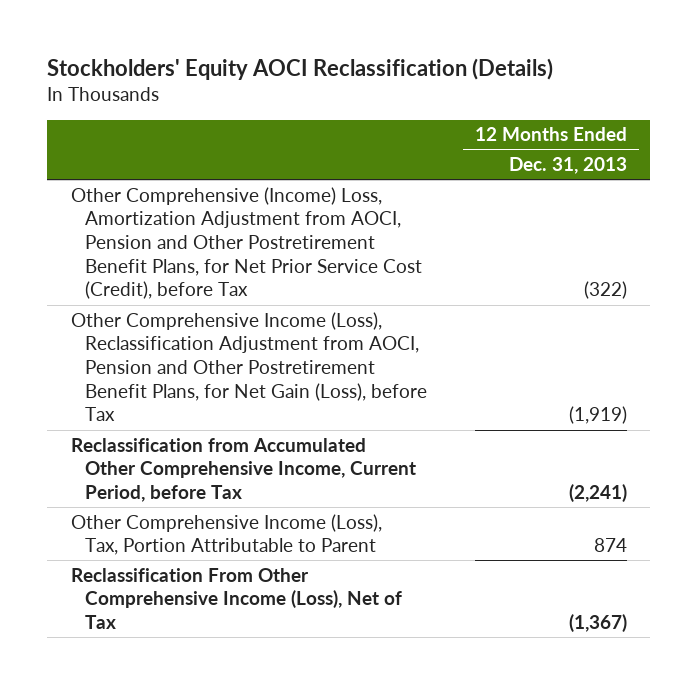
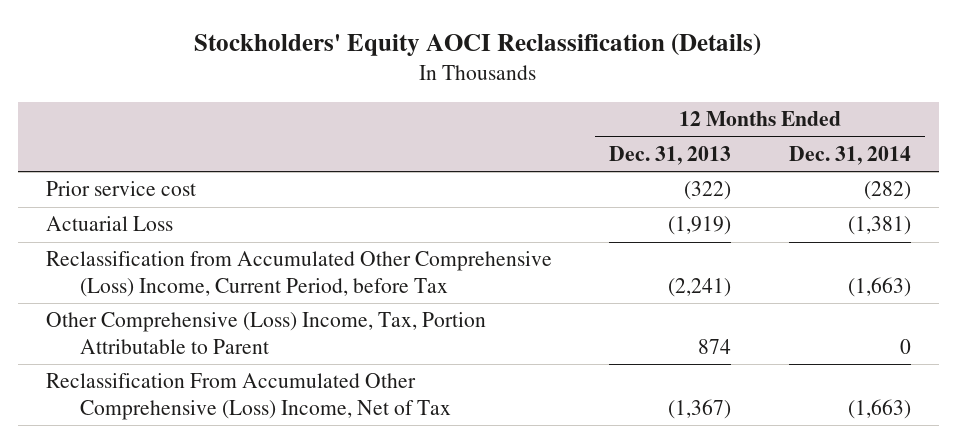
- | 12 Months Ended Dec. 31, 2013
+ | 12 Months Ended Dec. 31, 2013 | 12 Months Ended Dec. 31, 2014
- Other Comprehensive (Income) Loss, Amortization Adjustment from AOCI, Pension and Other Postretirement Benefit Plans, for Net Prior Service Cost (Credit), before Tax | (322)
- Other Comprehensive Income (Loss), Reclassification Adjustment from AOCI, Pension and Other Postretirement Benefit Plans, for Net Gain (Loss), before Tax | (1,919)
- Reclassification from Accumulated Other Comprehensive Income, Current Period, before Tax | (2,241)
- Other Comprehensive Income (Loss), Tax, Portion Attributable to Parent | 874
- Reclassification From Other Comprehensive Income (Loss), Net of Tax | (1,367)
+ Prior service cost | (322) | (282)
+ Actuarial Loss | (1,919) | (1,381)
+ Reclassification from Accumulated Other Comprehensive (Loss) Income, Current Period, before Tax | (2,241) | (1,663)
+ Other Comprehensive (Loss) Income, Tax, Portion Attributable to Parent | 874 | 0
+ Reclassification From Accumulated Other Comprehensive (Loss) Income, Net of Tax | (1,367) | (1,663)

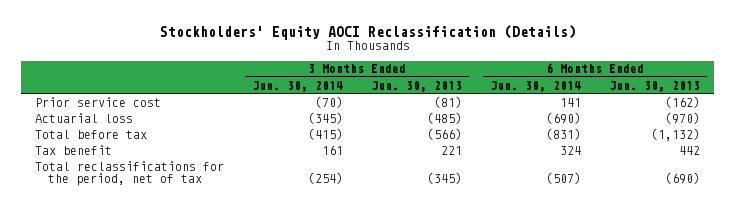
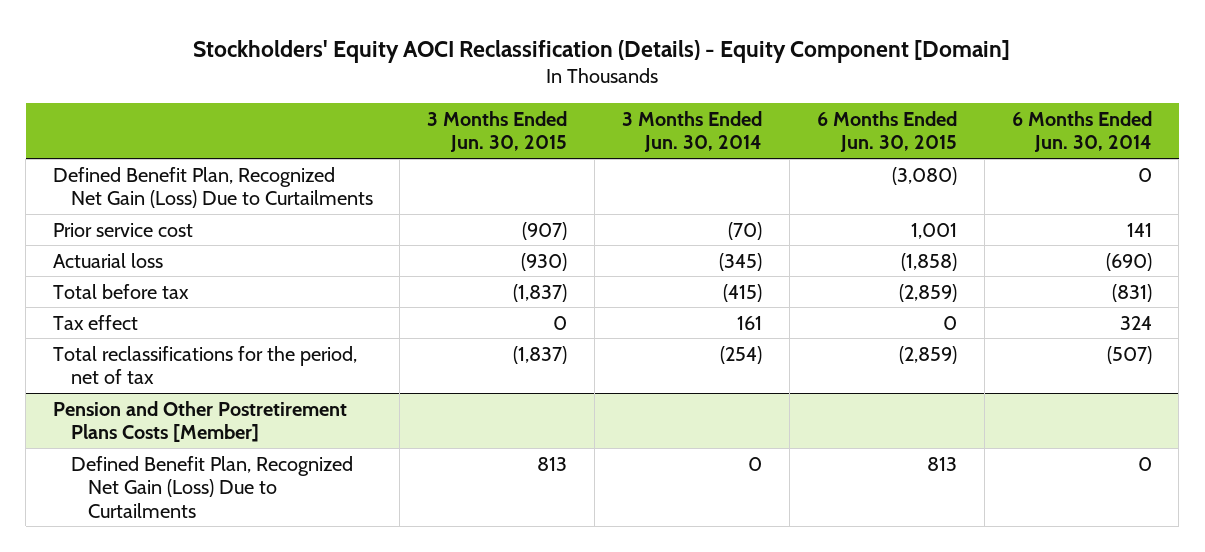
- Stockholders' Equity AOCI Reclassification (Details)
+ Stockholders' Equity AOCI Reclassification (Details) - Equity Component [Domain]
- | 3 Months Ended Jun. 30, 2014 | 3 Months Ended Jun. 30, 2013 | 6 Months Ended Jun. 30, 2014 | 6 Months Ended Jun. 30, 2013
+ | 3 Months Ended Jun. 30, 2015 | 3 Months Ended Jun. 30, 2014 | 6 Months Ended Jun. 30, 2015 | 6 Months Ended Jun. 30, 2014
+ Defined Benefit Plan, Recognized Net Gain (Loss) Due to Curtailments | | | (3,080) | 0
- Tax benefit | 161 | 221 | 324 | 442
+ Tax effect | 0 | 161 | 0 | 324
+ Pension and Other Postretirement Plans Costs [Member]
+ Defined Benefit Plan, Recognized Net Gain (Loss) Due to Curtailments | 813 | 0 | 813 | 0

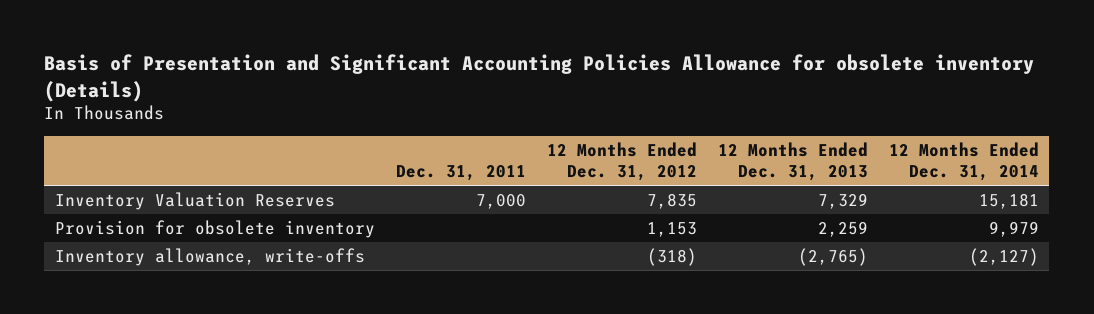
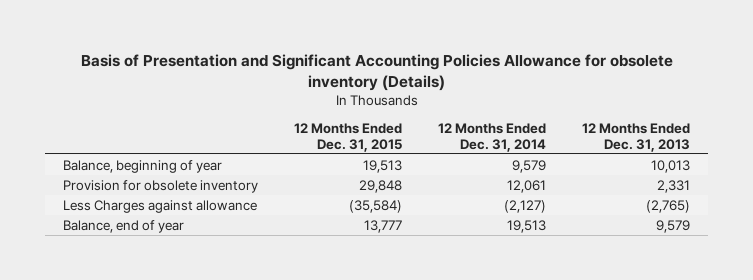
- | Dec. 31, 2011 | 12 Months Ended Dec. 31, 2012 | 12 Months Ended Dec. 31, 2013 | 12 Months Ended Dec. 31, 2014
+ | 12 Months Ended Dec. 31, 2015 | 12 Months Ended Dec. 31, 2014 | 12 Months Ended Dec. 31, 2013
- Inventory Valuation Reserves | 7,000 | 7,835 | 7,329 | 15,181
- Provision for obsolete inventory | | 1,153 | 2,259 | 9,979
- Inventory allowance, write-offs | | (318) | (2,765) | (2,127)
+ Balance, beginning of year | 19,513 | 9,579 | 10,013
+ Provision for obsolete inventory | 29,848 | 12,061 | 2,331
+ Less Charges against allowance | (35,584) | (2,127) | (2,765)
+ Balance, end of year | 13,777 | 19,513 | 9,579

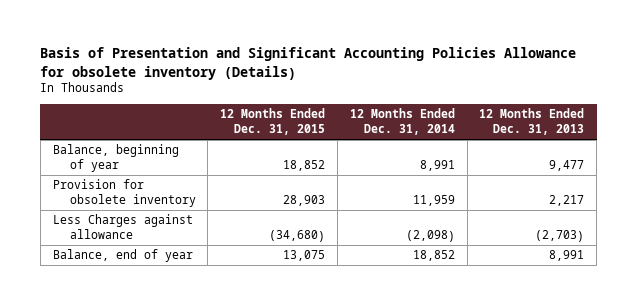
- Balance, beginning of year | 19,513 | 9,579 | 10,013
- Provision for obsolete inventory | 29,848 | 12,061 | 2,331
- Less Charges against allowance | (35,584) | (2,127) | (2,765)
- Balance, end of year | 13,777 | 19,513 | 9,579
+ Balance, beginning of year | 18,852 | 8,991 | 9,477
+ Provision for obsolete inventory | 28,903 | 11,959 | 2,217
+ Less Charges against allowance | (34,680) | (2,098) | (2,703)
+ Balance, end of year | 13,075 | 18,852 | 8,991

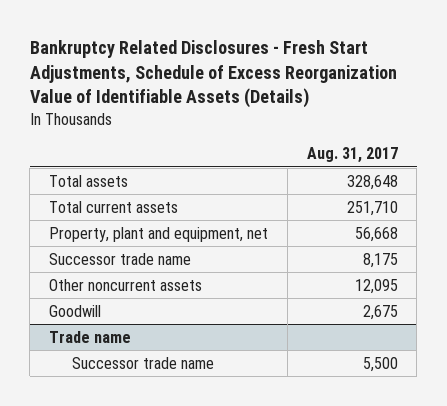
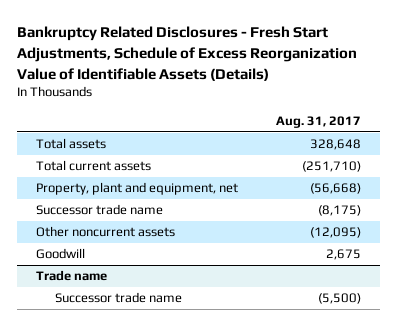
- Total current assets | 251,710
- Property, plant and equipment, net | 56,668
- Successor trade name | 8,175
- Other noncurrent assets | 12,095
+ Total current assets | (251,710)
+ Property, plant and equipment, net | (56,668)
+ Successor trade name | (8,175)
+ Other noncurrent assets | (12,095)
@ Trade name
- Successor trade name | 5,500
+ Successor trade name | (5,500)

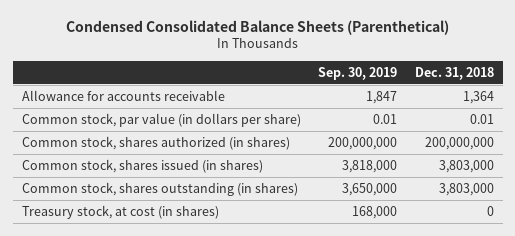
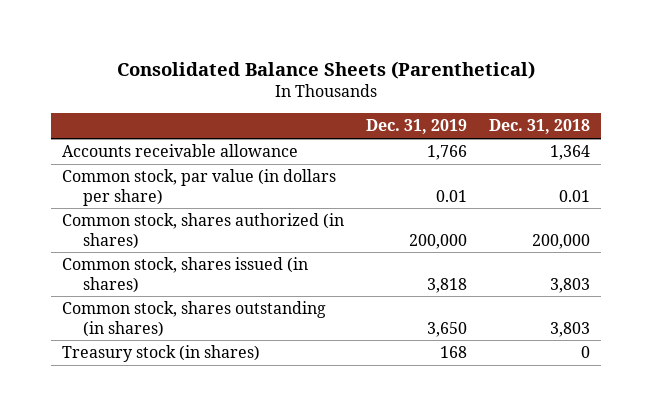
- Condensed Consolidated Balance Sheets (Parenthetical)
+ Consolidated Balance Sheets (Parenthetical)
- | Sep. 30, 2019 | Dec. 31, 2018
+ | Dec. 31, 2019 | Dec. 31, 2018
- Allowance for accounts receivable | 1,847 | 1,364
+ Accounts receivable allowance | 1,766 | 1,364
- Common stock, shares authorized (in shares) | 200,000,000 | 200,000,000
- Common stock, shares issued (in shares) | 3,818,000 | 3,803,000
- Common stock, shares outstanding (in shares) | 3,650,000 | 3,803,000
- Treasury stock, at cost (in shares) | 168,000 | 0
+ Common stock, shares authorized (in shares) | 200,000 | 200,000
+ Common stock, shares issued (in shares) | 3,818 | 3,803
+ Common stock, shares outstanding (in shares) | 3,650 | 3,803
+ Treasury stock (in shares) | 168 | 0

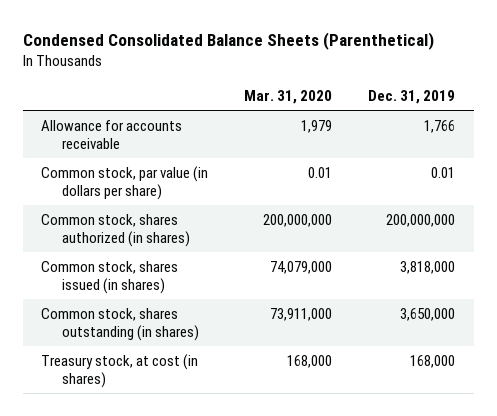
- Consolidated Balance Sheets (Parenthetical)
+ Condensed Consolidated Balance Sheets (Parenthetical)
- | Dec. 31, 2019 | Dec. 31, 2018
+ | Mar. 31, 2020 | Dec. 31, 2019
- Accounts receivable allowance | 1,766 | 1,364
+ Allowance for accounts receivable | 1,979 | 1,766
- Common stock, shares authorized (in shares) | 200,000 | 200,000
- Common stock, shares issued (in shares) | 3,818 | 3,803
- Common stock, shares outstanding (in shares) | 3,650 | 3,803
- Treasury stock (in shares) | 168 | 0
+ Common stock, shares authorized (in shares) | 200,000,000 | 200,000,000
+ Common stock, shares issued (in shares) | 74,079,000 | 3,818,000
+ Common stock, shares outstanding (in shares) | 73,911,000 | 3,650,000
+ Treasury stock, at cost (in shares) | 168,000 | 168,000

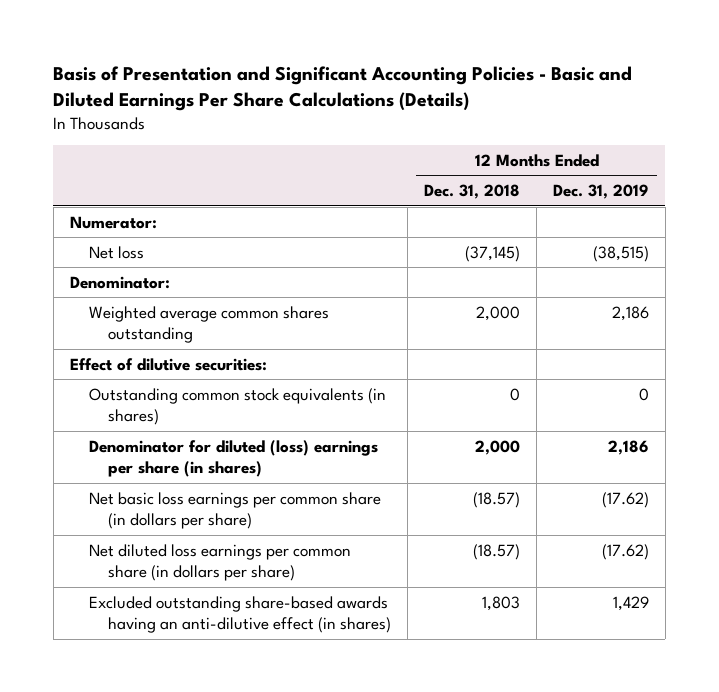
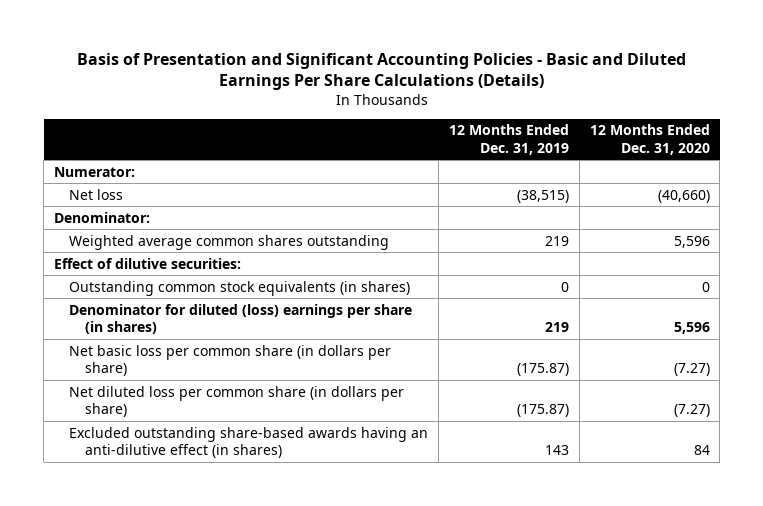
- | 12 Months Ended Dec. 31, 2018 | 12 Months Ended Dec. 31, 2019
+ | 12 Months Ended Dec. 31, 2019 | 12 Months Ended Dec. 31, 2020
- Weighted average common shares outstanding | 2,000 | 2,186
+ Weighted average common shares outstanding | 219 | 5,596
- Denominator for diluted (loss) earnings per share (in shares) | 2,000 | 2,186
- Net basic loss earnings per common share (in dollars per share) | (18.57) | (17.62)
- Net diluted loss earnings per common share (in dollars per share) | (18.57) | (17.62)
- Excluded outstanding share-based awards having an anti-dilutive effect (in shares) | 1,803 | 1,429
+ Denominator for diluted (loss) earnings per share (in shares) | 219 | 5,596
+ Net basic loss per common share (in dollars per share) | (175.87) | (7.27)
+ Net diluted loss per common share (in dollars per share) | (175.87) | (7.27)
+ Excluded outstanding share-based awards having an anti-dilutive effect (in shares) | 143 | 84

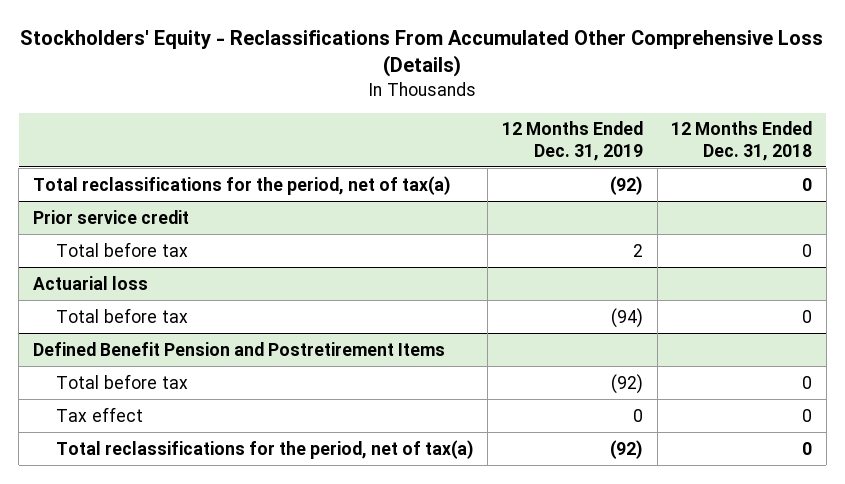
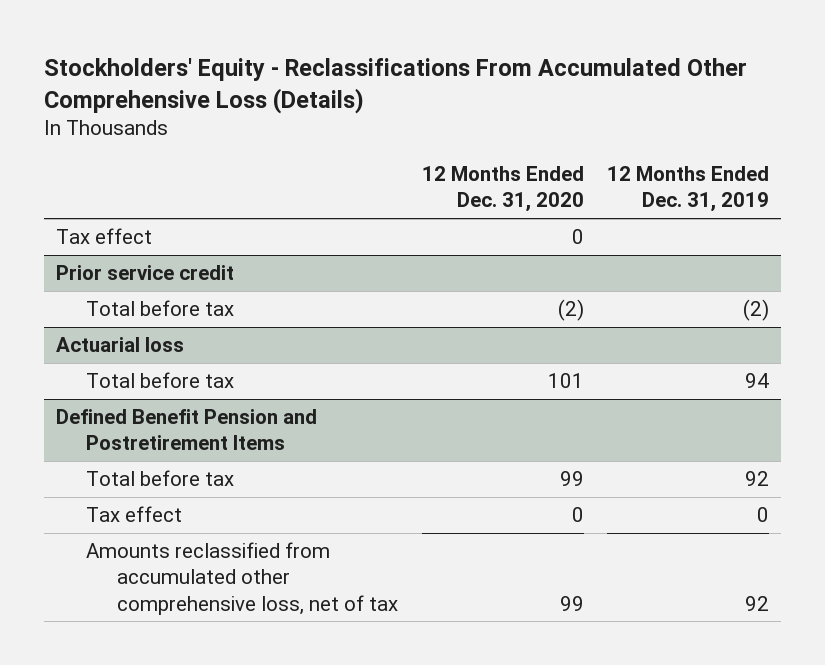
- | 12 Months Ended Dec. 31, 2019 | 12 Months Ended Dec. 31, 2018
+ | 12 Months Ended Dec. 31, 2020 | 12 Months Ended Dec. 31, 2019
- Total reclassifications for the period, net of tax(a) | (92) | 0
+ Tax effect | 0 |
@ Prior service credit
- Total before tax | 2 | 0
+ Total before tax | (2) | (2)
@ Actuarial loss
- Total before tax | (94) | 0
+ Total before tax | 101 | 94
@ Defined Benefit Pension and Postretirement Items
- Total before tax | (92) | 0
+ Total before tax | 99 | 92
- Total reclassifications for the period, net of tax(a) | (92) | 0
+ Amounts reclassified from accumulated other comprehensive loss, net of tax | 99 | 92

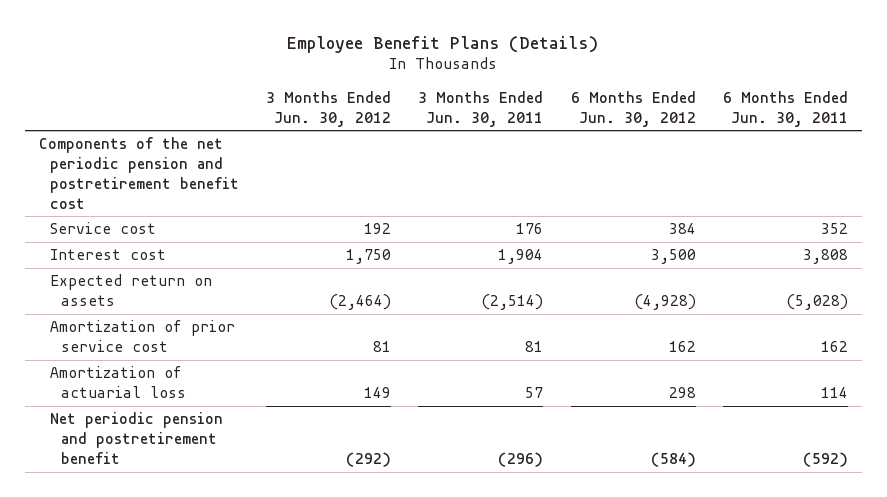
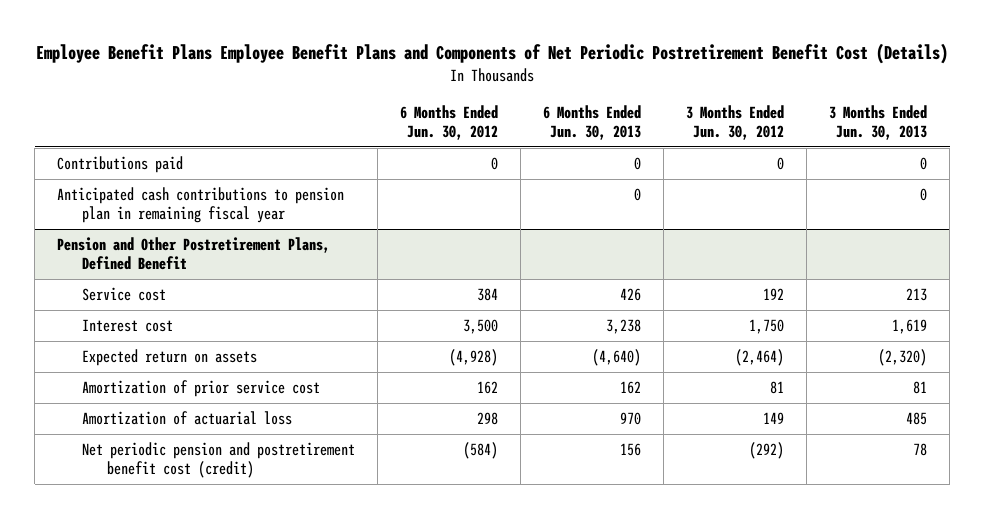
- Employee Benefit Plans (Details)
+ Employee Benefit Plans Employee Benefit Plans and Components of Net Periodic Postretirement Benefit Cost (Details)
- | 3 Months Ended Jun. 30, 2012 | 3 Months Ended Jun. 30, 2011 | 6 Months Ended Jun. 30, 2012 | 6 Months Ended Jun. 30, 2011
+ | 6 Months Ended Jun. 30, 2012 | 6 Months Ended Jun. 30, 2013 | 3 Months Ended Jun. 30, 2012 | 3 Months Ended Jun. 30, 2013
- Components of the net periodic pension and postretirement benefit cost
+ Contributions paid | 0 | 0 | 0 | 0
+ Anticipated cash contributions to pension plan in remaining fiscal year | | 0 | | 0
+ Pension and Other Postretirement Plans, Defined Benefit
- Net periodic pension and postretirement benefit | (292) | (296) | (584) | (592)
+ Net periodic pension and postretirement benefit cost (credit) | (584) | 156 | (292) | 78

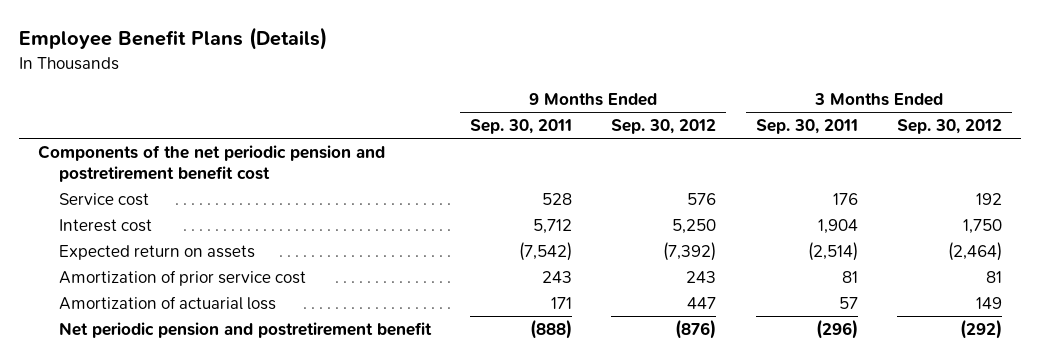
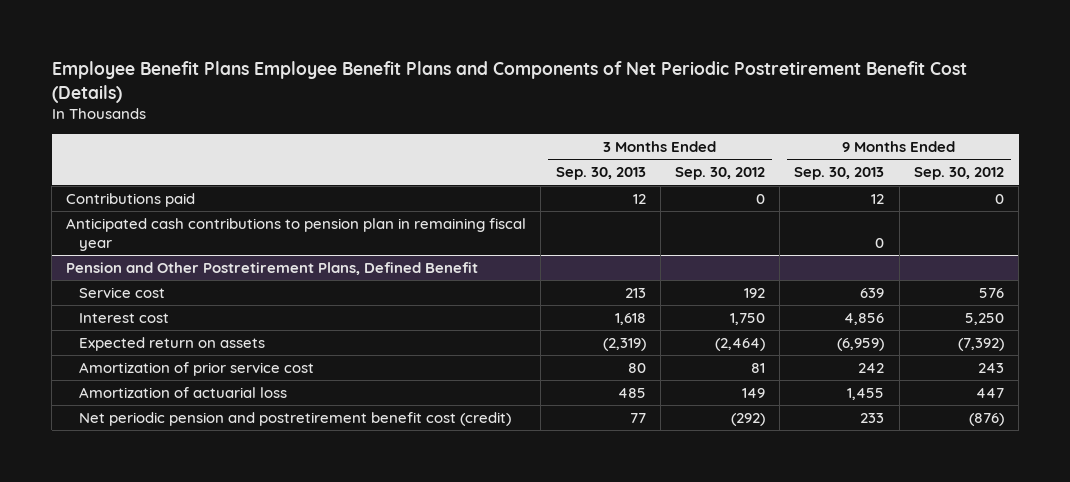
- Employee Benefit Plans (Details)
+ Employee Benefit Plans Employee Benefit Plans and Components of Net Periodic Postretirement Benefit Cost (Details)
- | 9 Months Ended Sep. 30, 2011 | 9 Months Ended Sep. 30, 2012 | 3 Months Ended Sep. 30, 2011 | 3 Months Ended Sep. 30, 2012
+ | 3 Months Ended Sep. 30, 2013 | 3 Months Ended Sep. 30, 2012 | 9 Months Ended Sep. 30, 2013 | 9 Months Ended Sep. 30, 2012
- Components of the net periodic pension and postretirement benefit cost
+ Contributions paid | 12 | 0 | 12 | 0
+ Anticipated cash contributions to pension plan in remaining fiscal year | | | 0 |
+ Pension and Other Postretirement Plans, Defined Benefit
- Net periodic pension and postretirement benefit | (888) | (876) | (296) | (292)
+ Net periodic pension and postretirement benefit cost (credit) | 77 | (292) | 233 | (876)

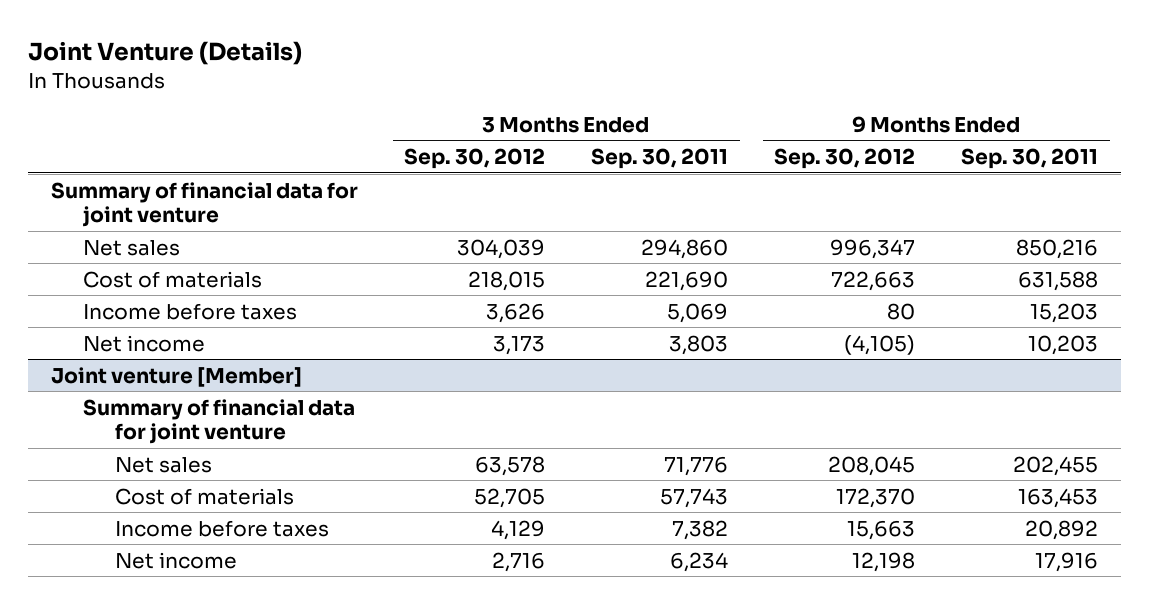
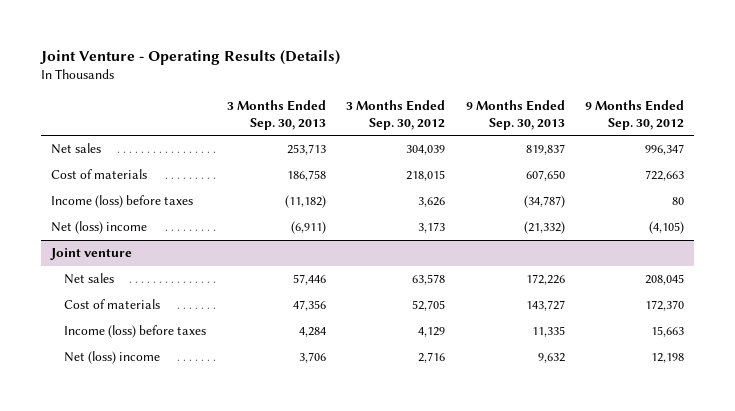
- Joint Venture (Details)
+ Joint Venture - Operating Results (Details)
- | 3 Months Ended Sep. 30, 2012 | 3 Months Ended Sep. 30, 2011 | 9 Months Ended Sep. 30, 2012 | 9 Months Ended Sep. 30, 2011
+ | 3 Months Ended Sep. 30, 2013 | 3 Months Ended Sep. 30, 2012 | 9 Months Ended Sep. 30, 2013 | 9 Months Ended Sep. 30, 2012
- Summary of financial data for joint venture
- Income before taxes | 3,626 | 5,069 | 80 | 15,203
- Net income | 3,173 | 3,803 | (4,105) | 10,203
- Joint venture [Member]
- Summary of financial data for joint venture
+ Income (loss) before taxes | (11,182) | 3,626 | (34,787) | 80
+ Net (loss) income | (6,911) | 3,173 | (21,332) | (4,105)
+ Joint venture
- Income before taxes | 4,129 | 7,382 | 15,663 | 20,892
- Net income | 2,716 | 6,234 | 12,198 | 17,916
+ Income (loss) before taxes | 4,284 | 4,129 | 11,335 | 15,663
+ Net (loss) income | 3,706 | 2,716 | 9,632 | 12,198

